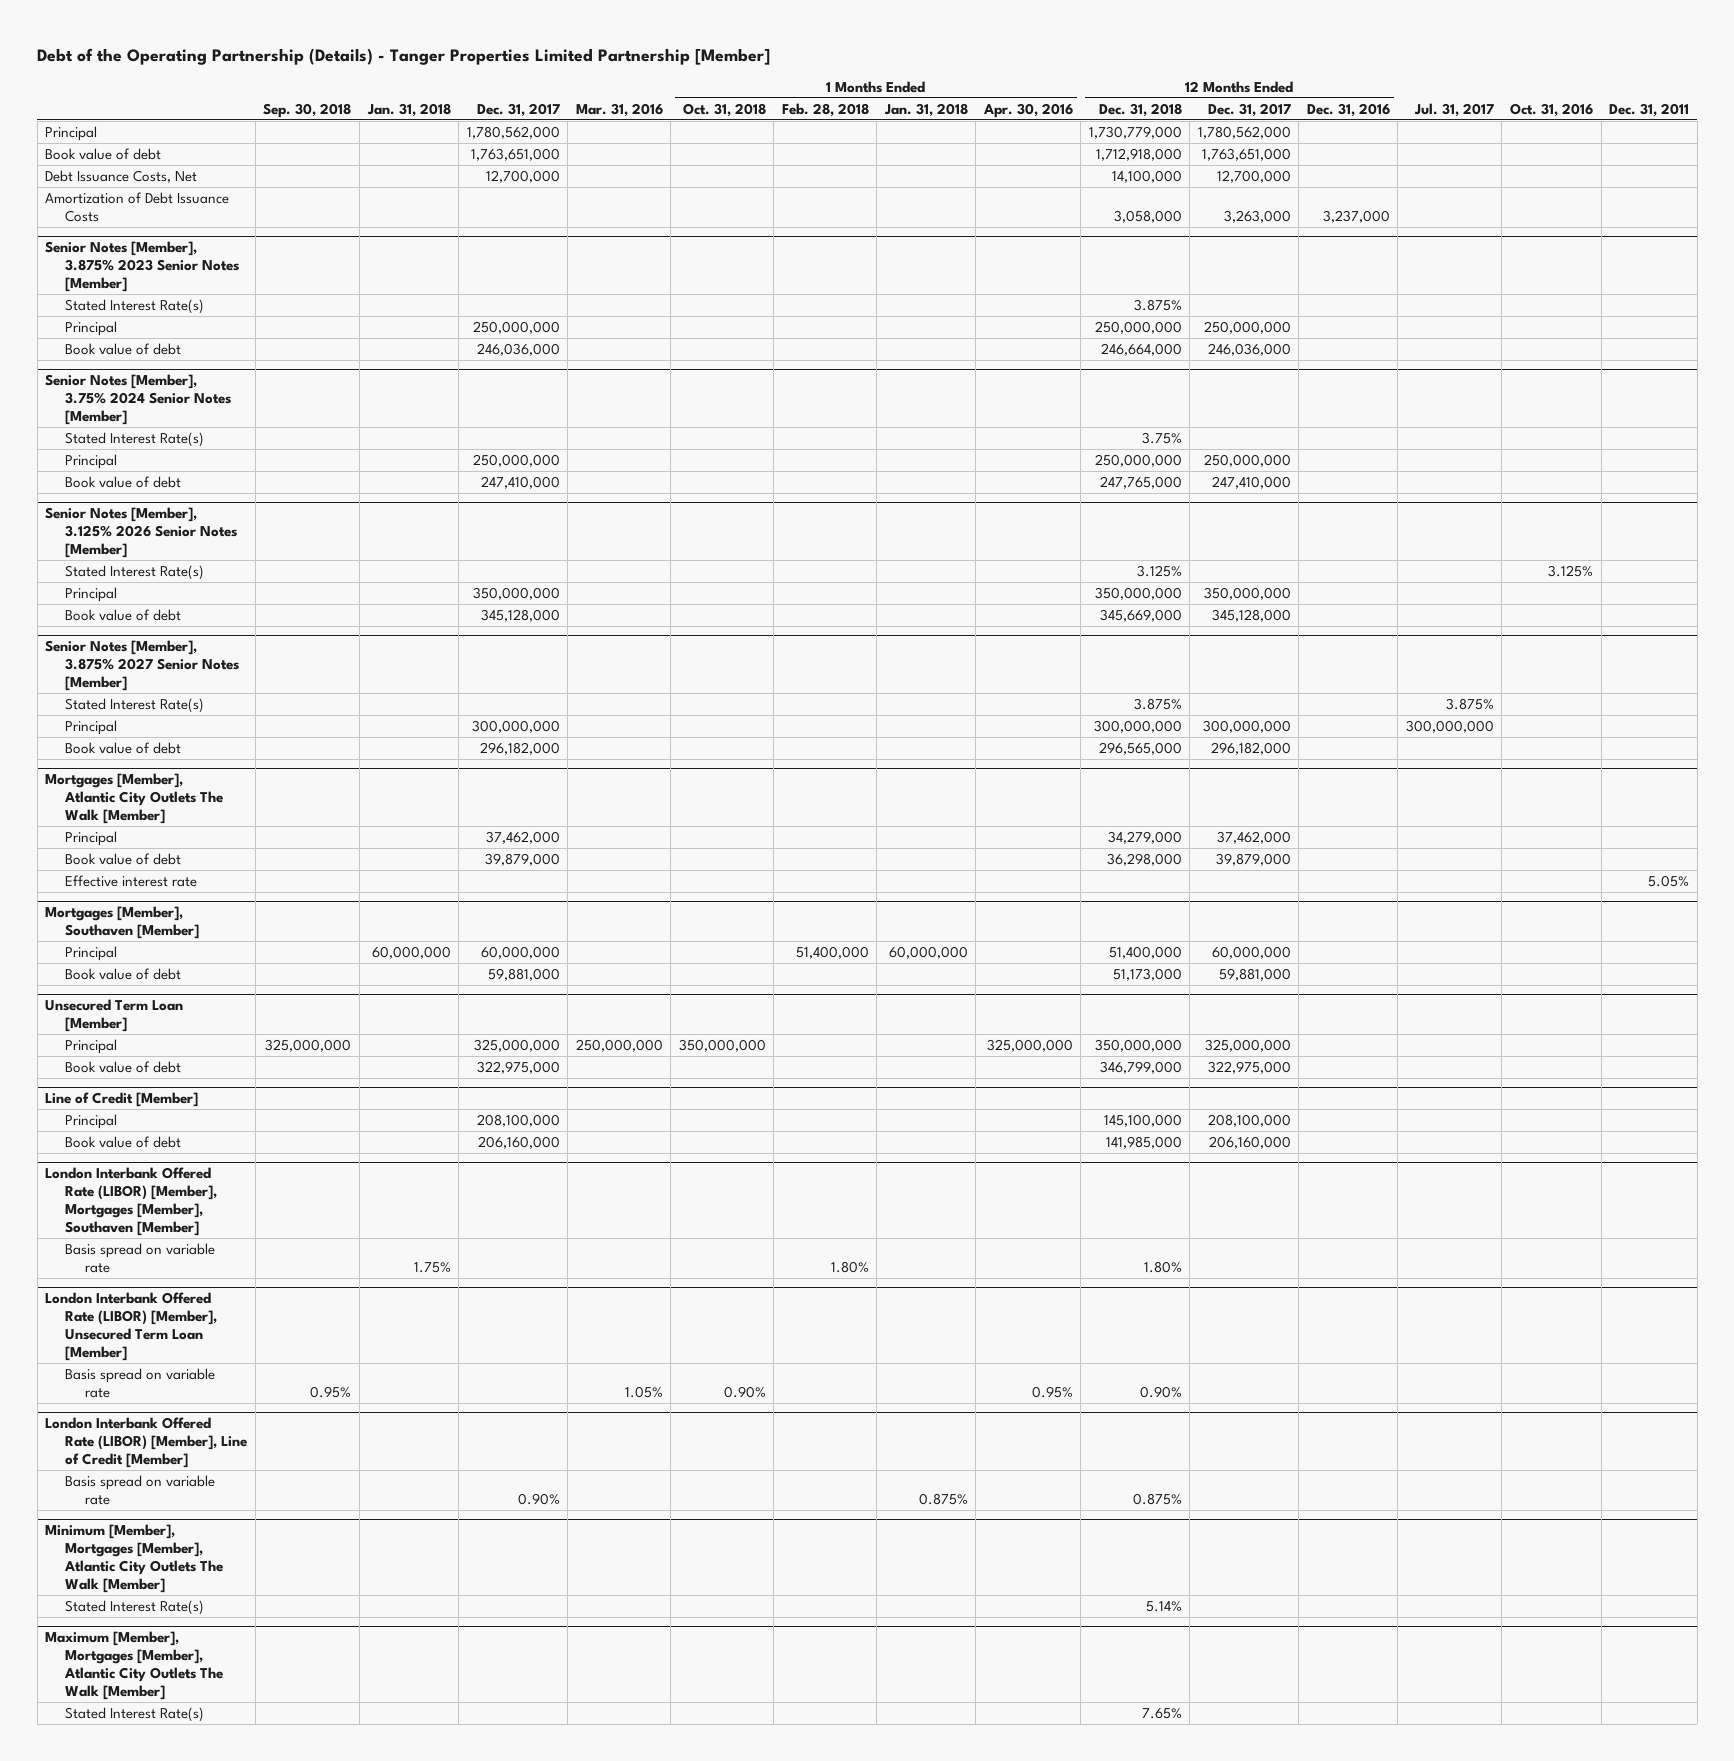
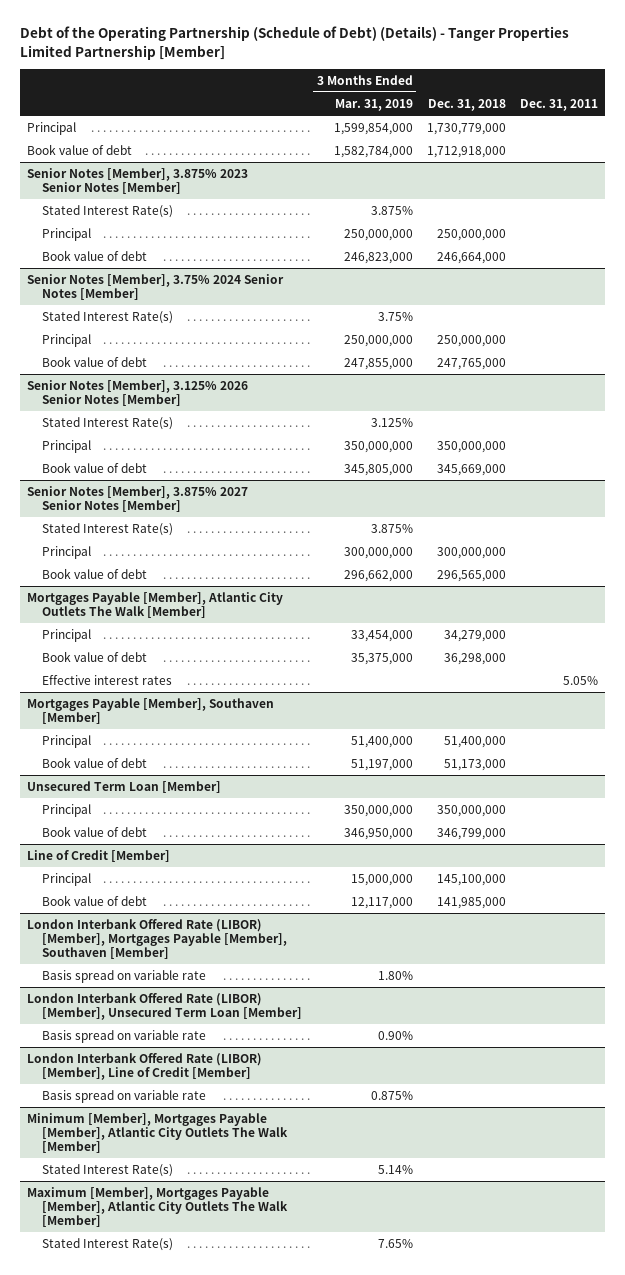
- Debt of the Operating Partnership (Details) - Tanger Properties Limited Partnership [Member]
+ Debt of the Operating Partnership (Schedule of Debt) (Details) - Tanger Properties Limited Partnership [Member]
- | Sep. 30, 2018 | Jan. 31, 2018 | Dec. 31, 2017 | Mar. 31, 2016 | 1 Months Ended Oct. 31, 2018 | 1 Months Ended Feb. 28, 2018 | 1 Months Ended Jan. 31, 2018 | 1 Months Ended Apr. 30, 2016 | 12 Months Ended Dec. 31, 2018 | 12 Months Ended Dec. 31, 2017 | 12 Months Ended Dec. 31, 2016 | Jul. 31, 2017 | Oct. 31, 2016 | Dec. 31, 2011
+ | 3 Months Ended Mar. 31, 2019 | Dec. 31, 2018 | Dec. 31, 2011
- Debt Issuance Costs, Net | | | 12,700,000 | | | | | | 14,100,000 | 12,700,000 | | | |
- Amortization of Debt Issuance Costs | | | | | | | | | 3,058,000 | 3,263,000 | 3,237,000 | | |
- Mortgages [Member], Atlantic City Outlets The Walk [Member]
+ Mortgages Payable [Member], Atlantic City Outlets The Walk [Member]
- Effective interest rate | | | | | | | | | | | | | | 5.05%
- Mortgages [Member], Southaven [Member]
+ Effective interest rates | | | 5.05%
+ Mortgages Payable [Member], Southaven [Member]
- London Interbank Offered Rate (LIBOR) [Member], Mortgages [Member], Southaven [Member]
+ London Interbank Offered Rate (LIBOR) [Member], Mortgages Payable [Member], Southaven [Member]
- Minimum [Member], Mortgages [Member], Atlantic City Outlets The Walk [Member]
+ Minimum [Member], Mortgages Payable [Member], Atlantic City Outlets The Walk [Member]
- Maximum [Member], Mortgages [Member], Atlantic City Outlets The Walk [Member]
+ Maximum [Member], Mortgages Payable [Member], Atlantic City Outlets The Walk [Member]

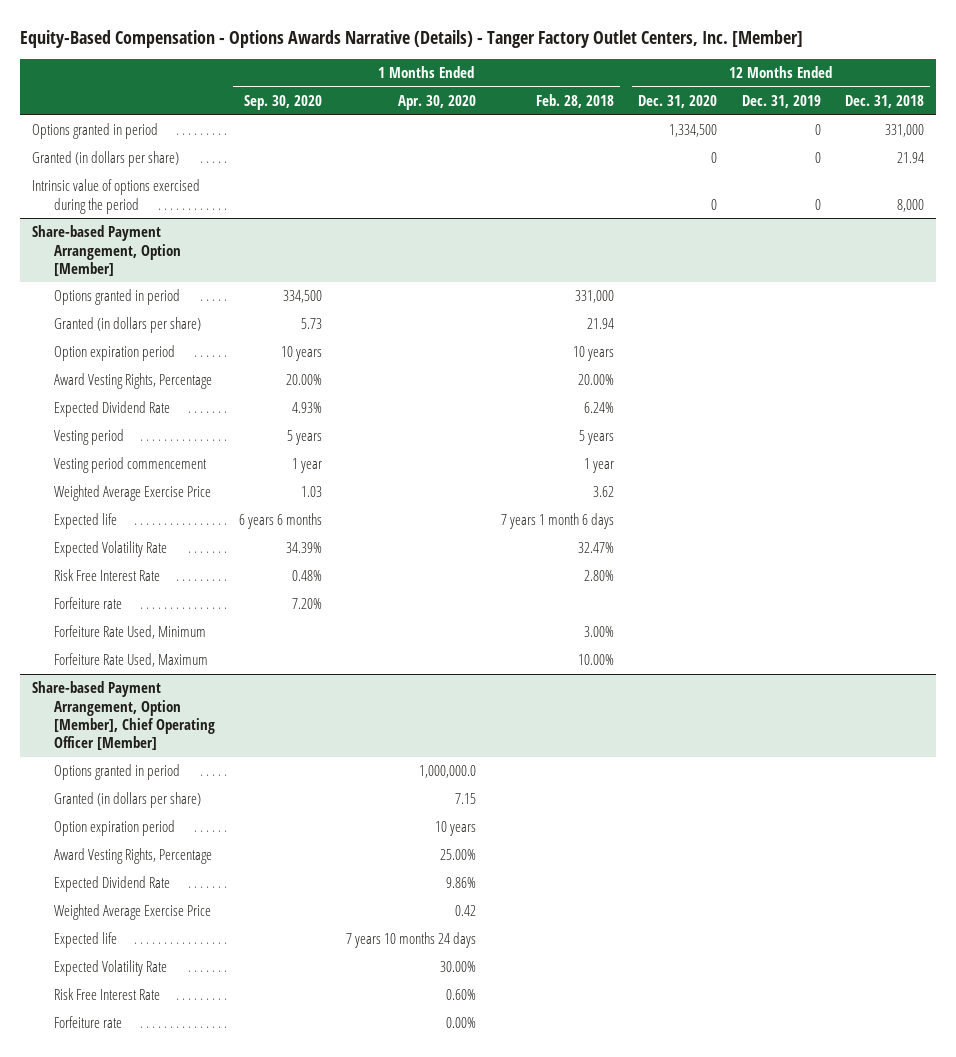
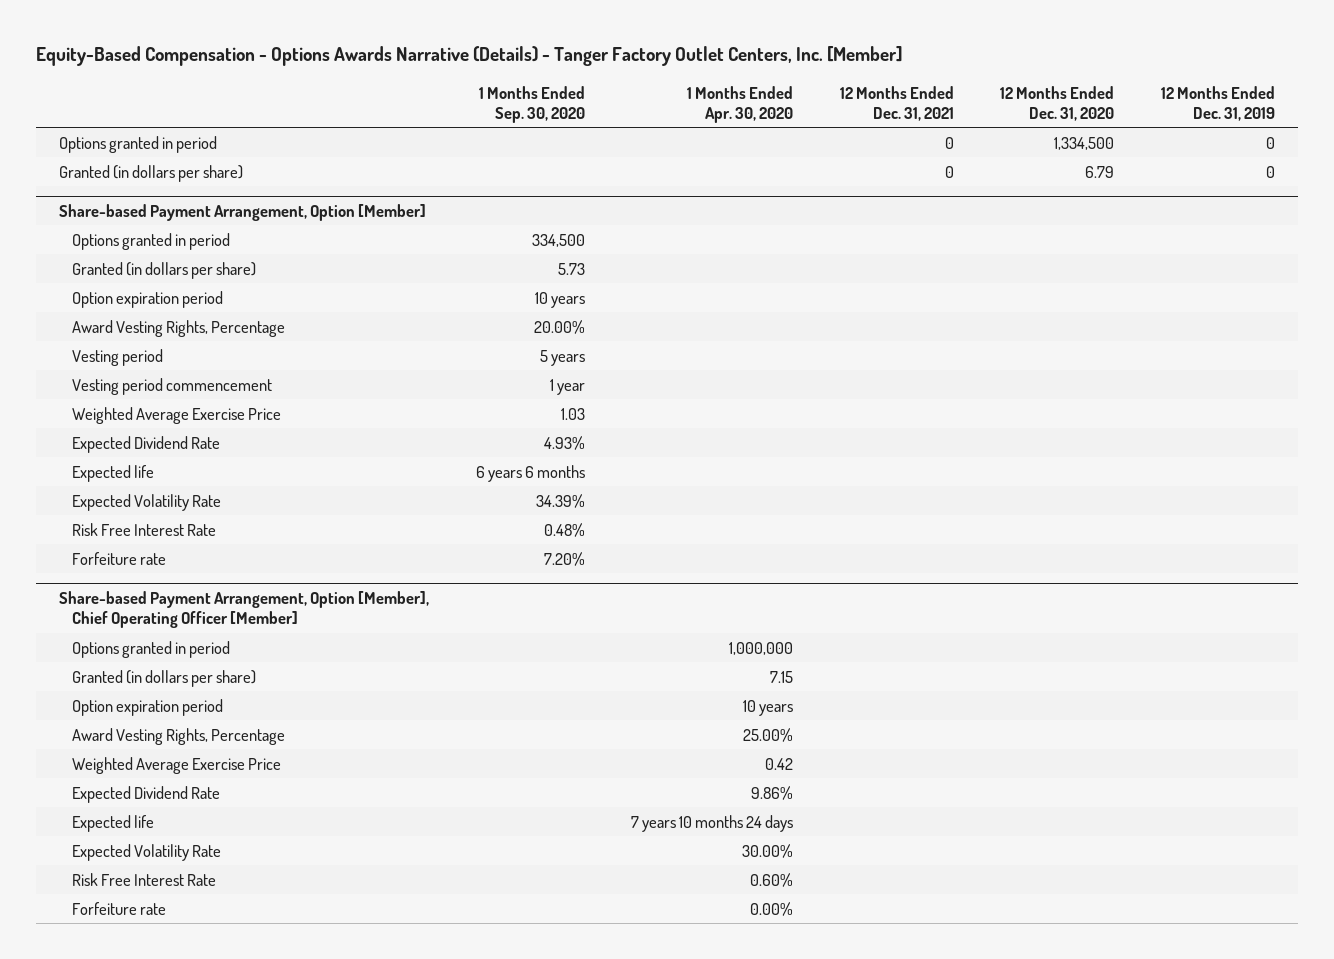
- | 1 Months Ended Sep. 30, 2020 | 1 Months Ended Apr. 30, 2020 | 1 Months Ended Feb. 28, 2018 | 12 Months Ended Dec. 31, 2020 | 12 Months Ended Dec. 31, 2019 | 12 Months Ended Dec. 31, 2018
+ | 1 Months Ended Sep. 30, 2020 | 1 Months Ended Apr. 30, 2020 | 12 Months Ended Dec. 31, 2021 | 12 Months Ended Dec. 31, 2020 | 12 Months Ended Dec. 31, 2019
- Granted (in dollars per share) | | | | 0 | 0 | 21.94
- Intrinsic value of options exercised during the period | | | | 0 | 0 | 8,000
+ Granted (in dollars per share) | | | 0 | 6.79 | 0
@ Share-based Payment Arrangement, Option [Member]
moved down: Expected Dividend Rate | 4.93% | | | |
- Forfeiture Rate Used, Minimum | | | 3.00% | | |
- Forfeiture Rate Used, Maximum | | | 10.00% | | |
@ Share-based Payment Arrangement, Option [Member], Chief Operating Officer [Member]
- Options granted in period | | 1,000,000.0 | | | |
+ Options granted in period | | 1,000,000 | | |
moved down: Expected Dividend Rate | | 9.86% | | |

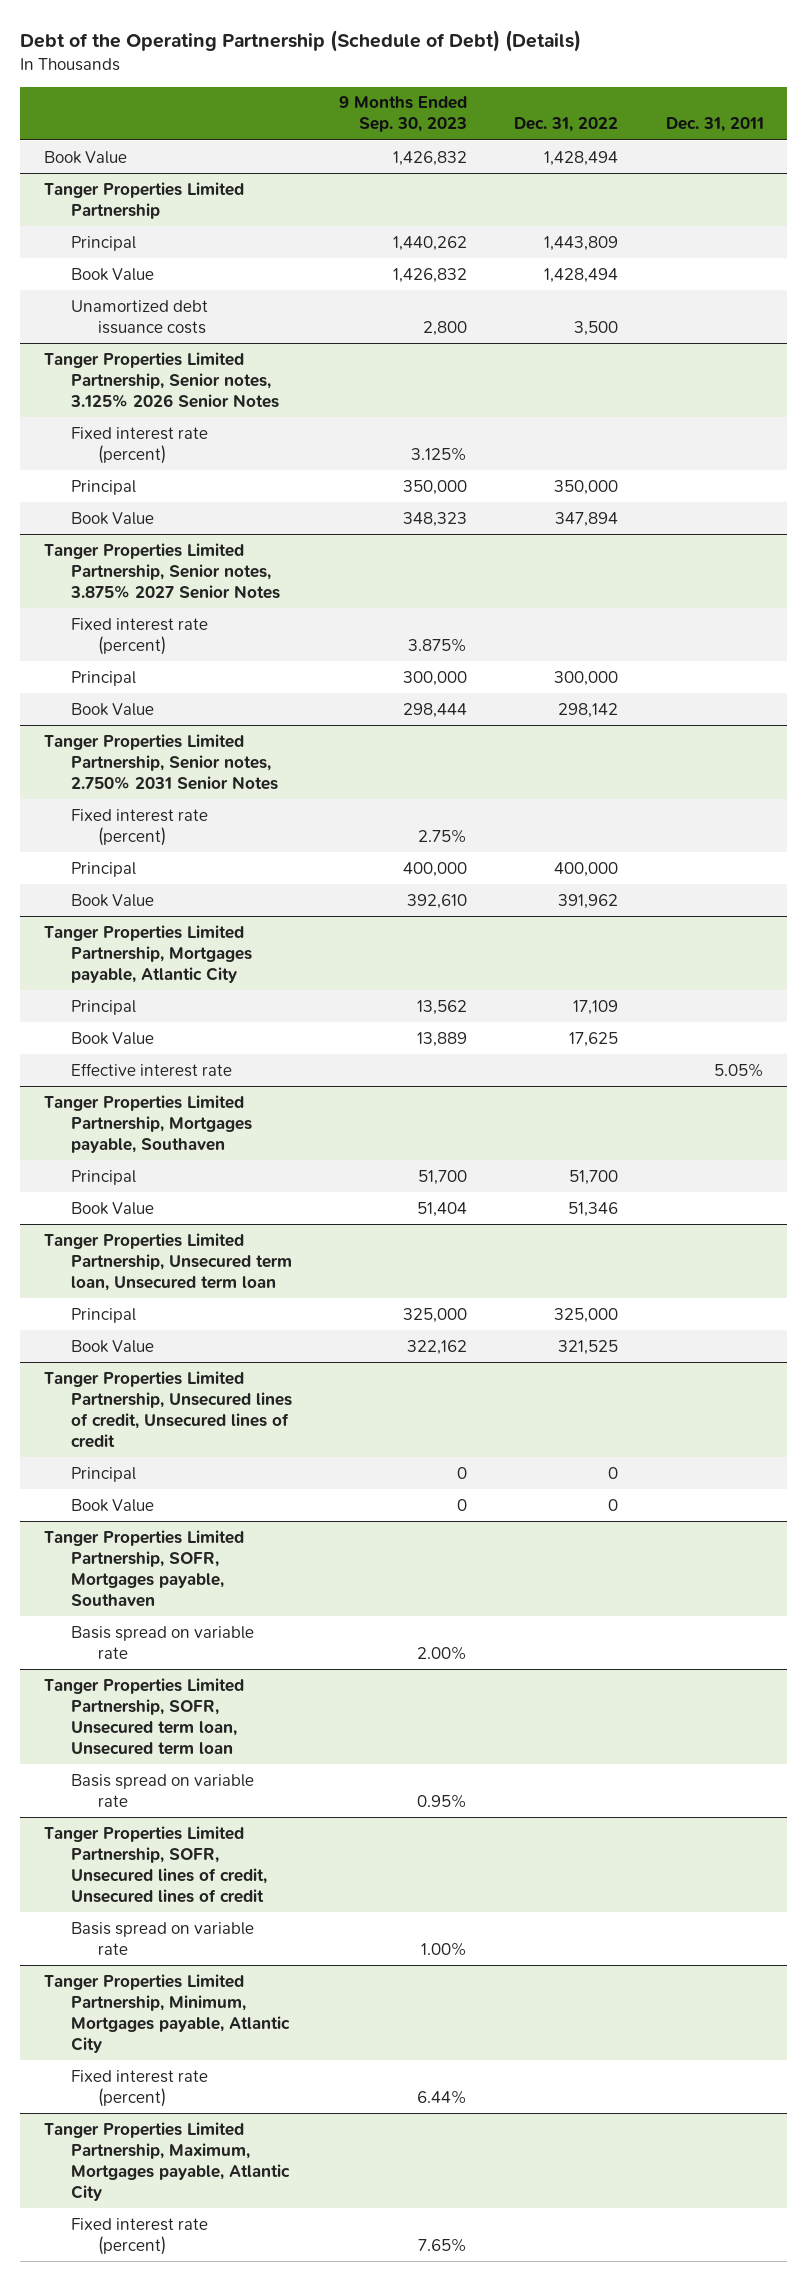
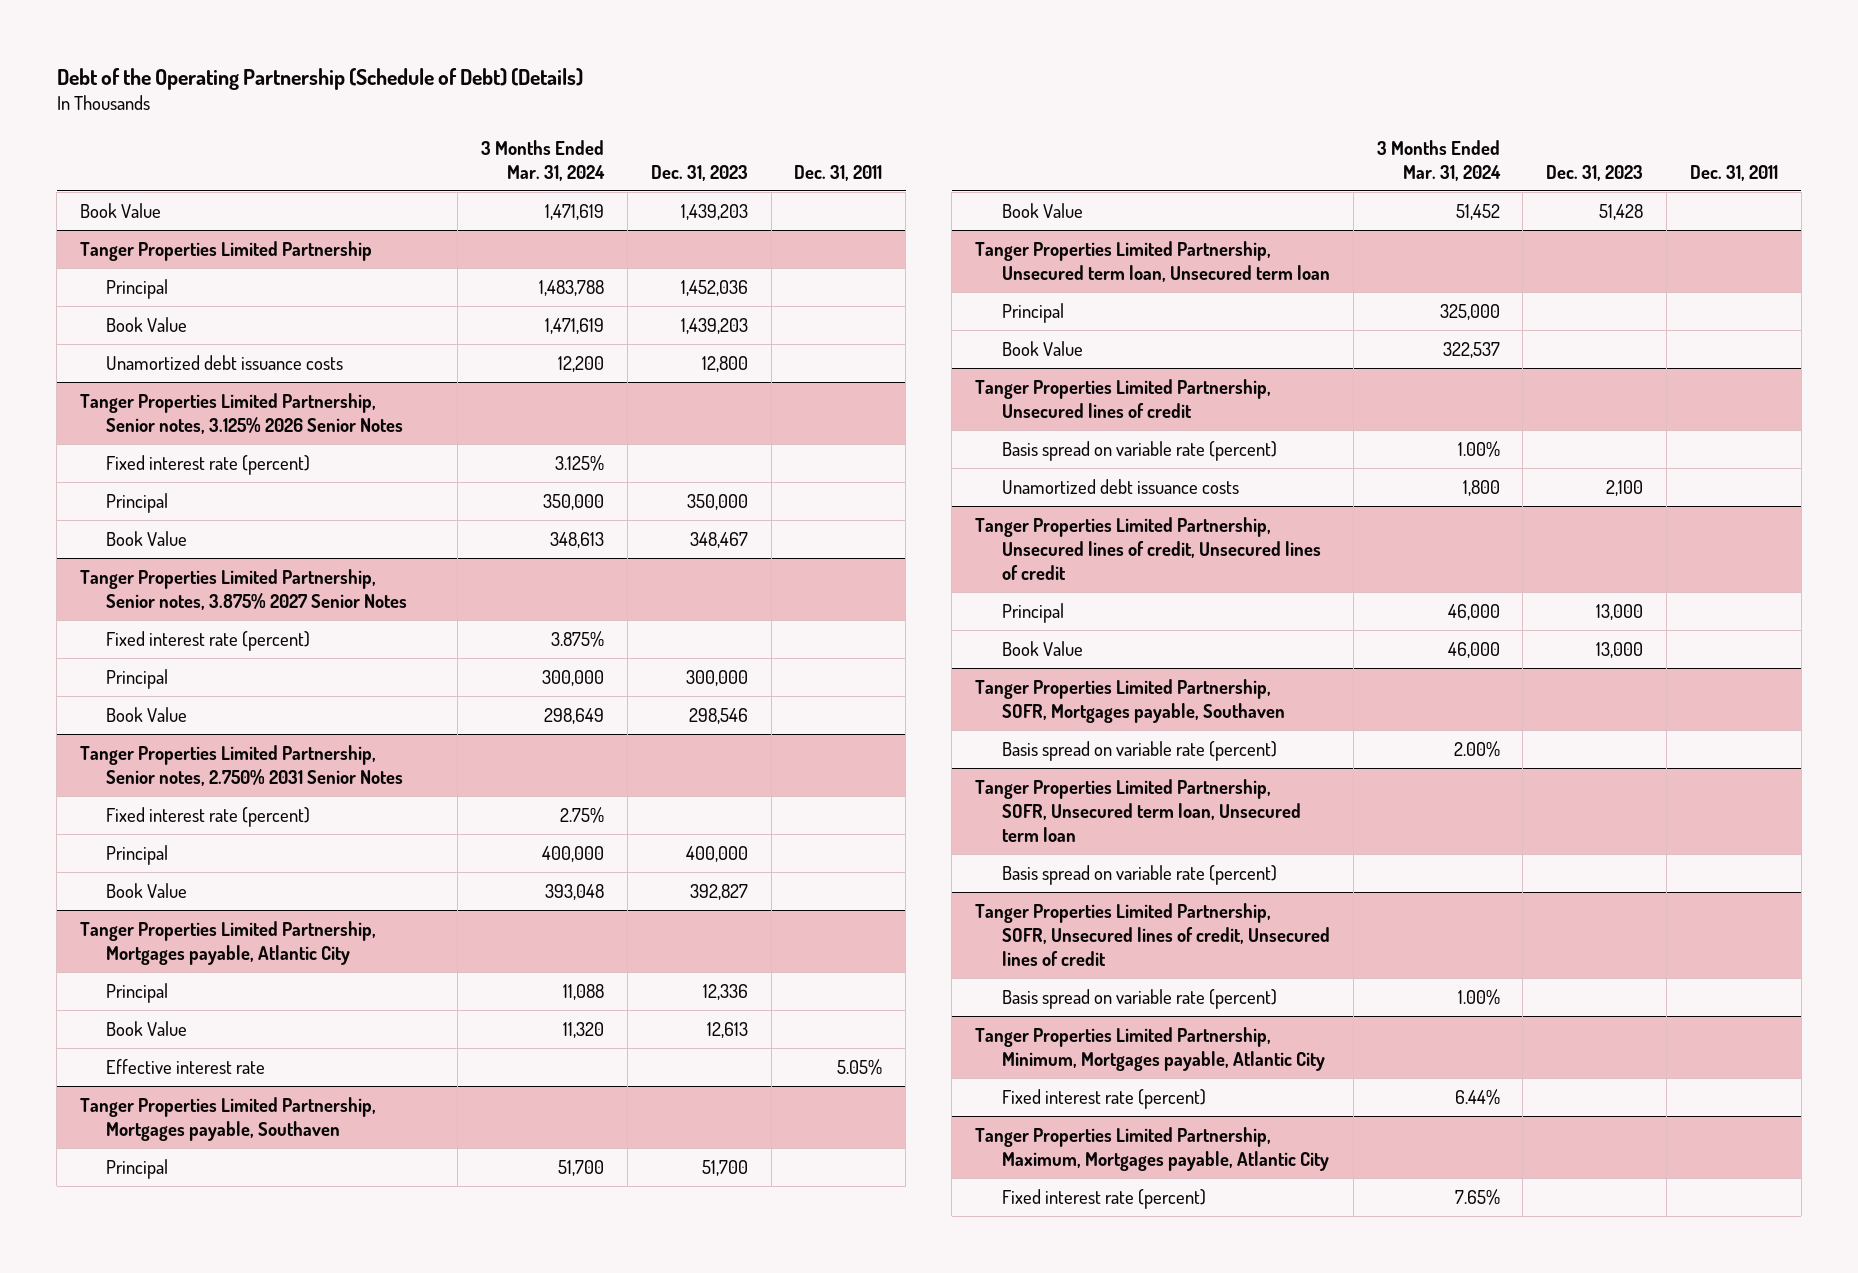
- | 9 Months Ended Sep. 30, 2023 | Dec. 31, 2022 | Dec. 31, 2011
+ | 3 Months Ended Mar. 31, 2024 | Dec. 31, 2023 | Dec. 31, 2011
+ Tanger Properties Limited Partnership, Unsecured lines of credit
+ Basis spread on variable rate (percent) | 1.00% | |
+ Unamortized debt issuance costs | 1,800 | 2,100 |
@ Tanger Properties Limited Partnership, SOFR, Mortgages payable, Southaven
- Basis spread on variable rate | 2.00% | |
+ Basis spread on variable rate (percent) | 2.00% | |
@ Tanger Properties Limited Partnership, SOFR, Unsecured term loan, Unsecured term loan
- Basis spread on variable rate | 0.95% | |
+ Basis spread on variable rate (percent)
@ Tanger Properties Limited Partnership, SOFR, Unsecured lines of credit, Unsecured lines of credit
- Basis spread on variable rate | 1.00% | |
+ Basis spread on variable rate (percent) | 1.00% | |

